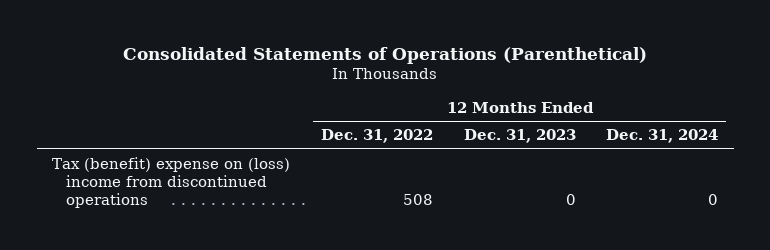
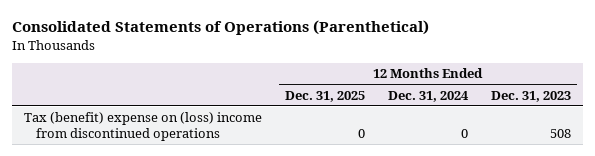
- | 12 Months Ended Dec. 31, 2022 | 12 Months Ended Dec. 31, 2023 | 12 Months Ended Dec. 31, 2024
+ | 12 Months Ended Dec. 31, 2025 | 12 Months Ended Dec. 31, 2024 | 12 Months Ended Dec. 31, 2023
- Tax (benefit) expense on (loss) income from discontinued operations | 508 | 0 | 0
+ Tax (benefit) expense on (loss) income from discontinued operations | 0 | 0 | 508

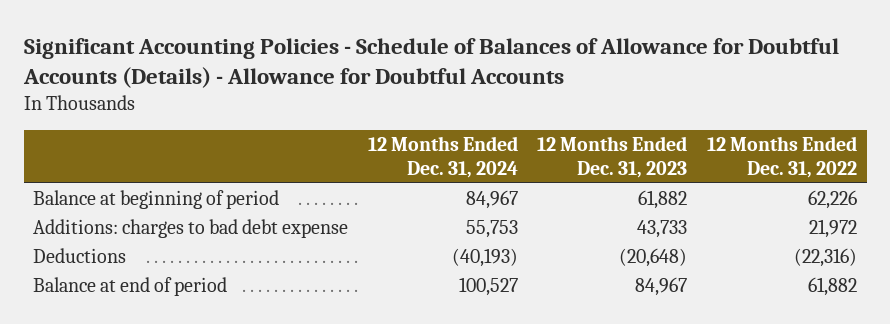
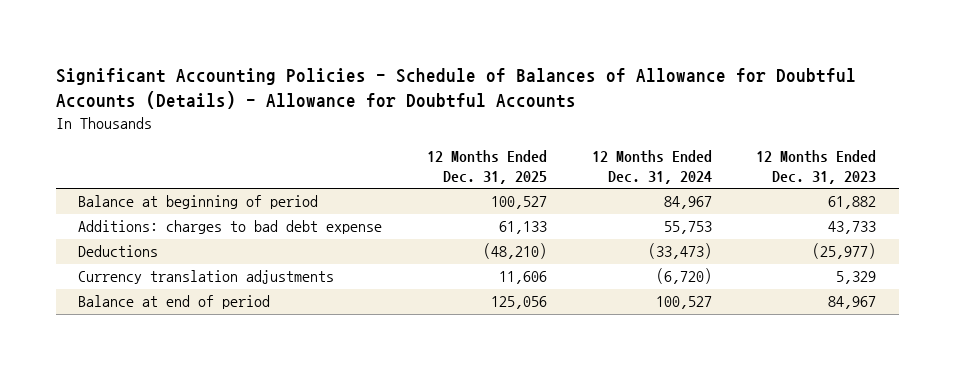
- | 12 Months Ended Dec. 31, 2024 | 12 Months Ended Dec. 31, 2023 | 12 Months Ended Dec. 31, 2022
+ | 12 Months Ended Dec. 31, 2025 | 12 Months Ended Dec. 31, 2024 | 12 Months Ended Dec. 31, 2023
- Deductions | (40,193) | (20,648) | (22,316)
+ Deductions | (48,210) | (33,473) | (25,977)
+ Currency translation adjustments | 11,606 | (6,720) | 5,329

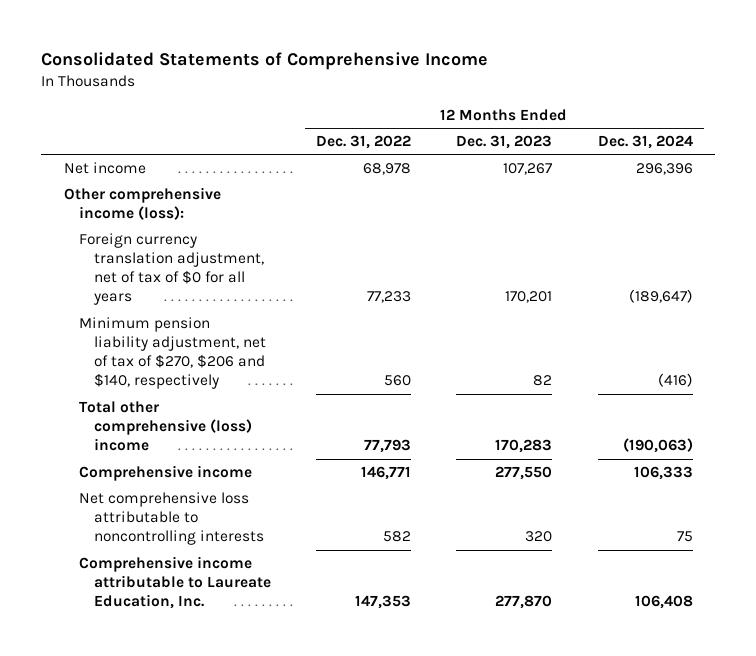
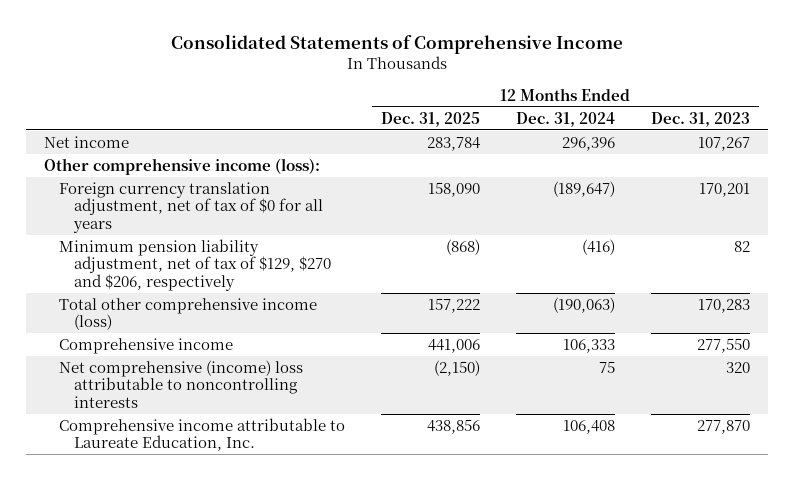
- | 12 Months Ended Dec. 31, 2022 | 12 Months Ended Dec. 31, 2023 | 12 Months Ended Dec. 31, 2024
+ | 12 Months Ended Dec. 31, 2025 | 12 Months Ended Dec. 31, 2024 | 12 Months Ended Dec. 31, 2023
- Minimum pension liability adjustment, net of tax of $270, $206 and $140, respectively | 560 | 82 | (416)
- Total other comprehensive (loss) income | 77,793 | 170,283 | (190,063)
+ Minimum pension liability adjustment, net of tax of $129, $270 and $206, respectively | (868) | (416) | 82
+ Total other comprehensive income (loss) | 157,222 | (190,063) | 170,283
- Net comprehensive loss attributable to noncontrolling interests | 582 | 320 | 75
+ Net comprehensive (income) loss attributable to noncontrolling interests | (2,150) | 75 | 320

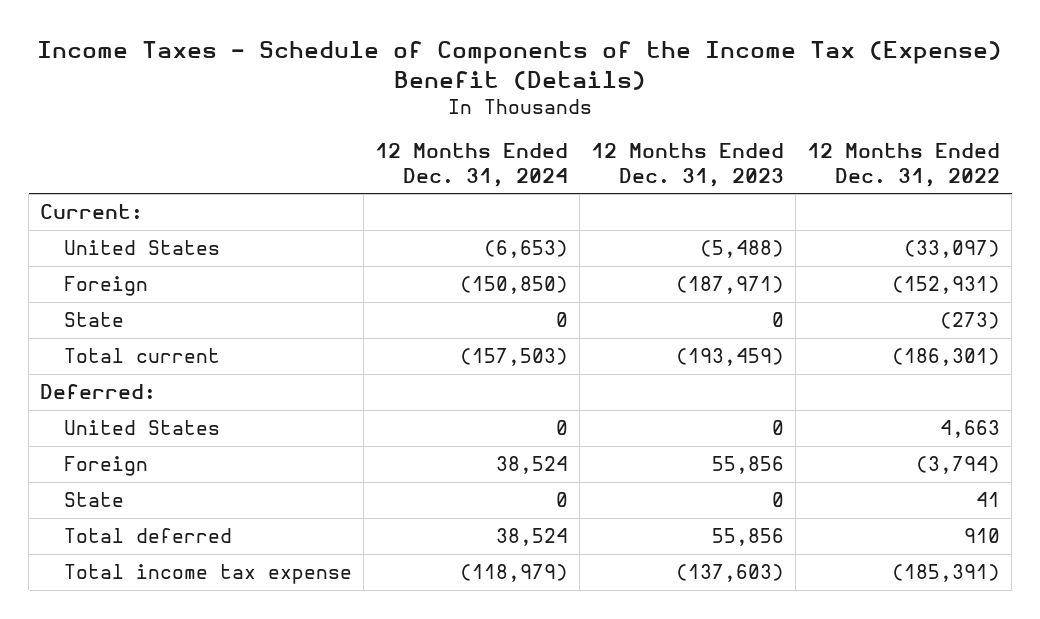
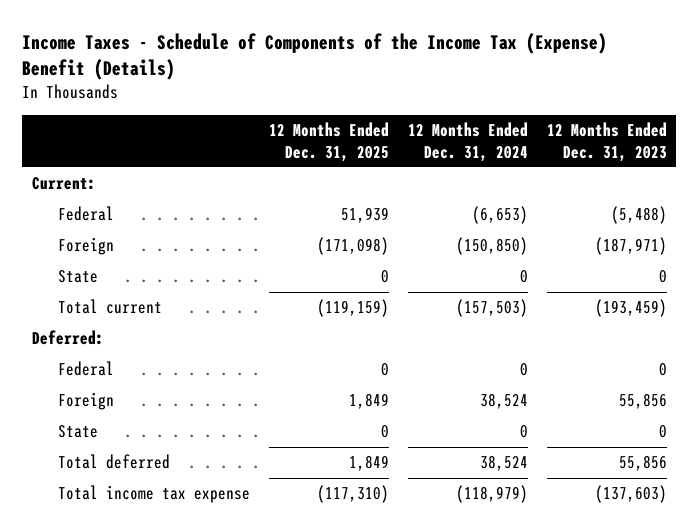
- | 12 Months Ended Dec. 31, 2024 | 12 Months Ended Dec. 31, 2023 | 12 Months Ended Dec. 31, 2022
+ | 12 Months Ended Dec. 31, 2025 | 12 Months Ended Dec. 31, 2024 | 12 Months Ended Dec. 31, 2023
- United States | (6,653) | (5,488) | (33,097)
+ Federal | 51,939 | (6,653) | (5,488)
- United States | 0 | 0 | 4,663
+ Federal | 0 | 0 | 0

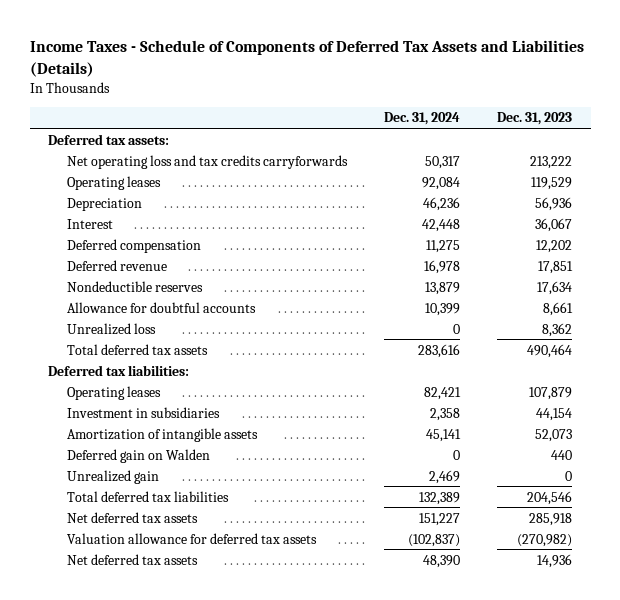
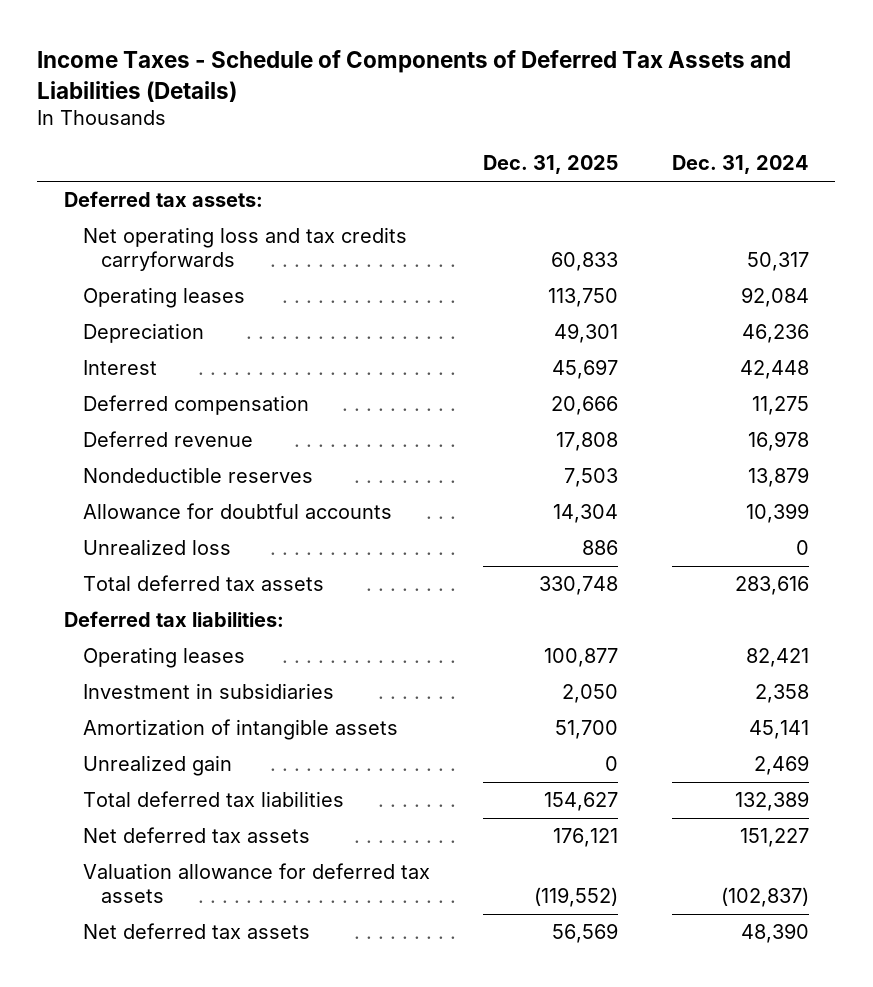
- | Dec. 31, 2024 | Dec. 31, 2023
+ | Dec. 31, 2025 | Dec. 31, 2024
- Deferred gain on Walden | 0 | 440

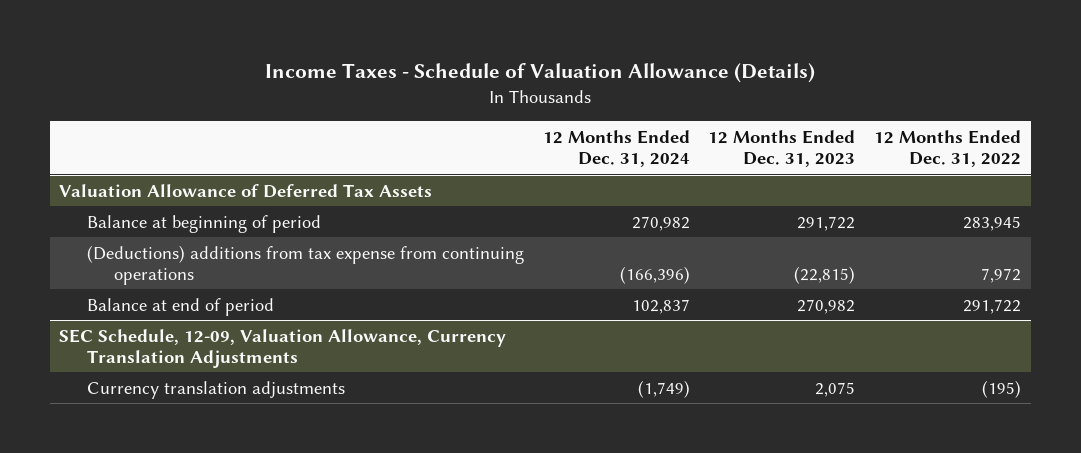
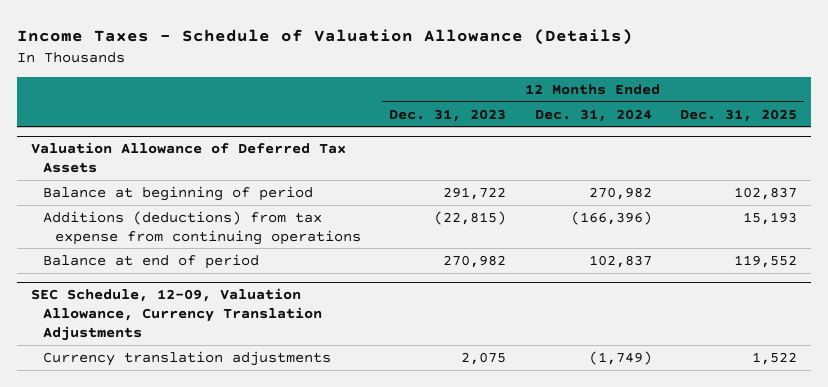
- | 12 Months Ended Dec. 31, 2024 | 12 Months Ended Dec. 31, 2023 | 12 Months Ended Dec. 31, 2022
+ | 12 Months Ended Dec. 31, 2023 | 12 Months Ended Dec. 31, 2024 | 12 Months Ended Dec. 31, 2025
@ Valuation Allowance of Deferred Tax Assets
- (Deductions) additions from tax expense from continuing operations | (166,396) | (22,815) | 7,972
+ Additions (deductions) from tax expense from continuing operations | (22,815) | (166,396) | 15,193

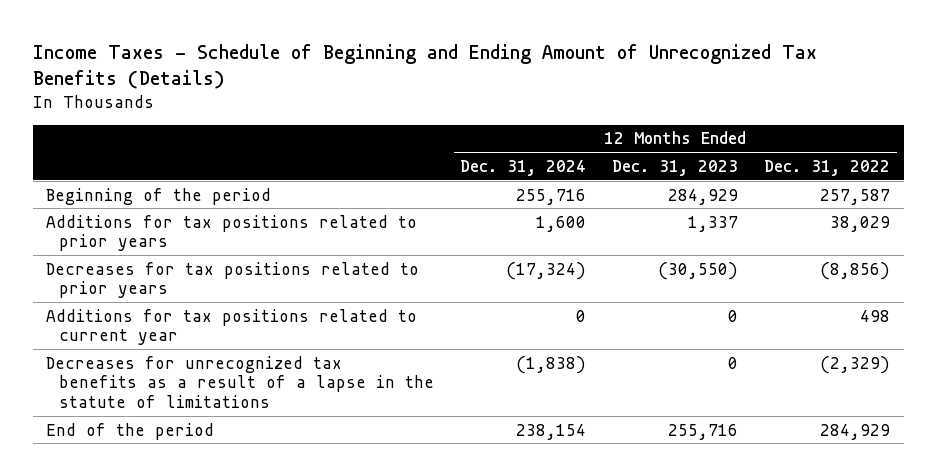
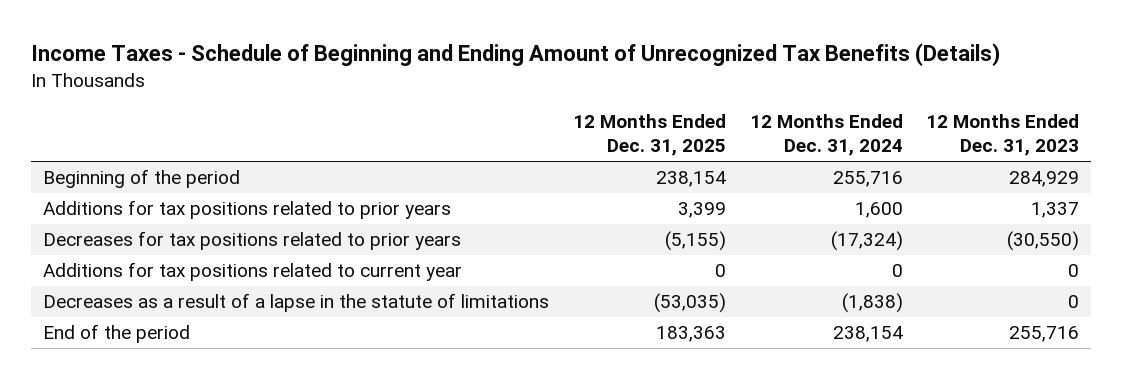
- | 12 Months Ended Dec. 31, 2024 | 12 Months Ended Dec. 31, 2023 | 12 Months Ended Dec. 31, 2022
+ | 12 Months Ended Dec. 31, 2025 | 12 Months Ended Dec. 31, 2024 | 12 Months Ended Dec. 31, 2023
- Decreases for unrecognized tax benefits as a result of a lapse in the statute of limitations | (1,838) | 0 | (2,329)
+ Decreases as a result of a lapse in the statute of limitations | (53,035) | (1,838) | 0

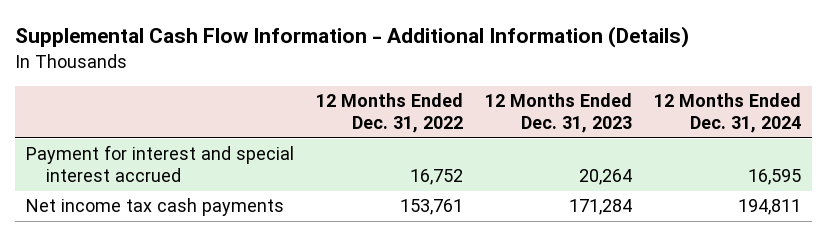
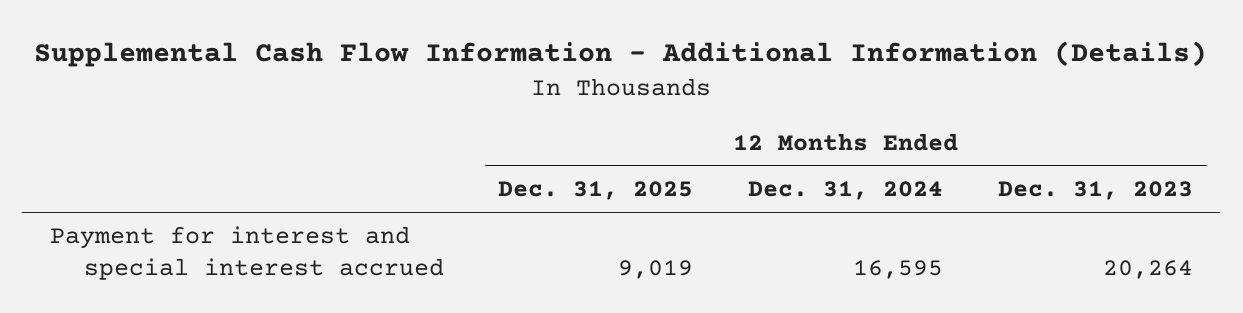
- | 12 Months Ended Dec. 31, 2022 | 12 Months Ended Dec. 31, 2023 | 12 Months Ended Dec. 31, 2024
+ | 12 Months Ended Dec. 31, 2025 | 12 Months Ended Dec. 31, 2024 | 12 Months Ended Dec. 31, 2023
- Net income tax cash payments | 153,761 | 171,284 | 194,811

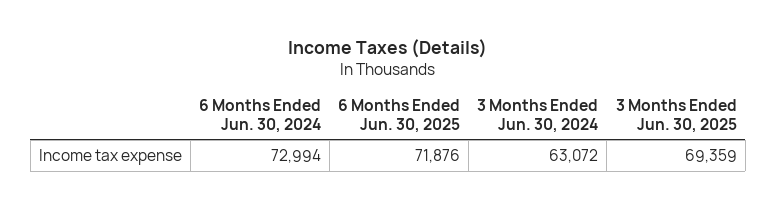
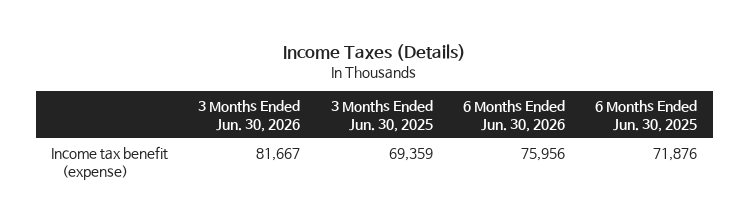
- | 6 Months Ended Jun. 30, 2024 | 6 Months Ended Jun. 30, 2025 | 3 Months Ended Jun. 30, 2024 | 3 Months Ended Jun. 30, 2025
+ | 3 Months Ended Jun. 30, 2026 | 3 Months Ended Jun. 30, 2025 | 6 Months Ended Jun. 30, 2026 | 6 Months Ended Jun. 30, 2025
- Income tax expense | 72,994 | 71,876 | 63,072 | 69,359
+ Income tax benefit (expense) | 81,667 | 69,359 | 75,956 | 71,876

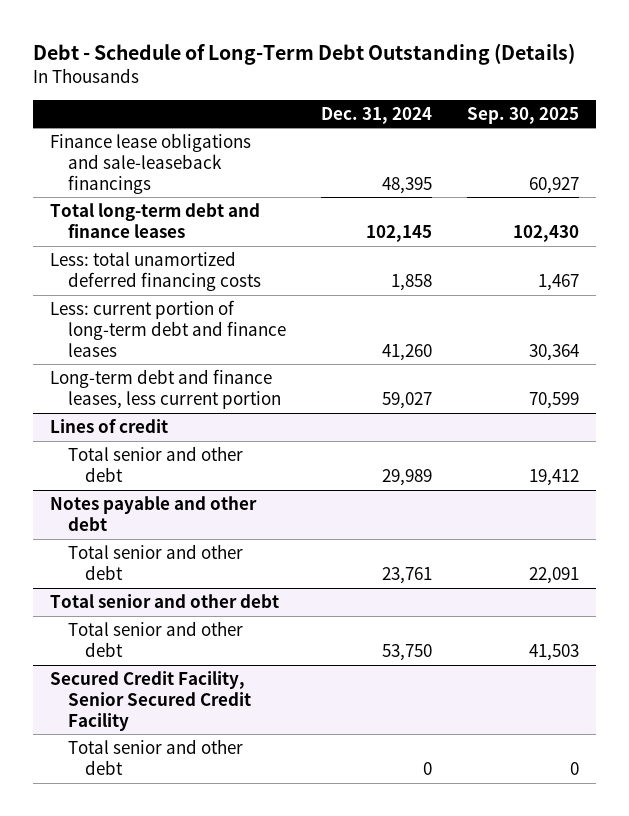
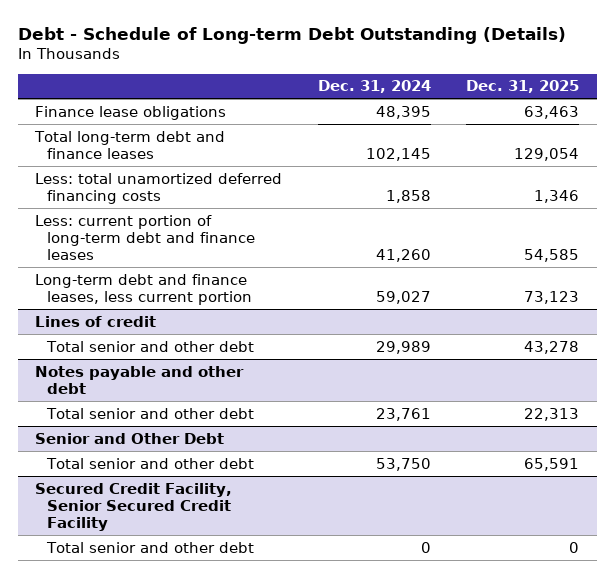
- Debt - Schedule of Long-Term Debt Outstanding (Details)
+ Debt - Schedule of Long-term Debt Outstanding (Details)
- | Dec. 31, 2024 | Sep. 30, 2025
+ | Dec. 31, 2024 | Dec. 31, 2025
- Finance lease obligations and sale-leaseback financings | 48,395 | 60,927
+ Finance lease obligations | 48,395 | 63,463
- Total senior and other debt
+ Senior and Other Debt

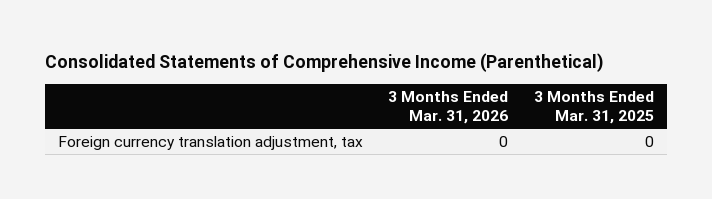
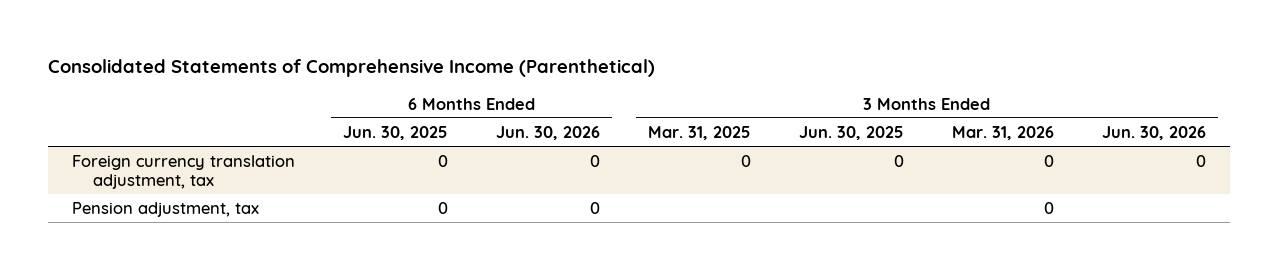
- | 3 Months Ended Mar. 31, 2026 | 3 Months Ended Mar. 31, 2025
+ | 6 Months Ended Jun. 30, 2025 | 6 Months Ended Jun. 30, 2026 | 3 Months Ended Mar. 31, 2025 | 3 Months Ended Jun. 30, 2025 | 3 Months Ended Mar. 31, 2026 | 3 Months Ended Jun. 30, 2026
+ Pension adjustment, tax | 0 | 0 | | | 0 |

